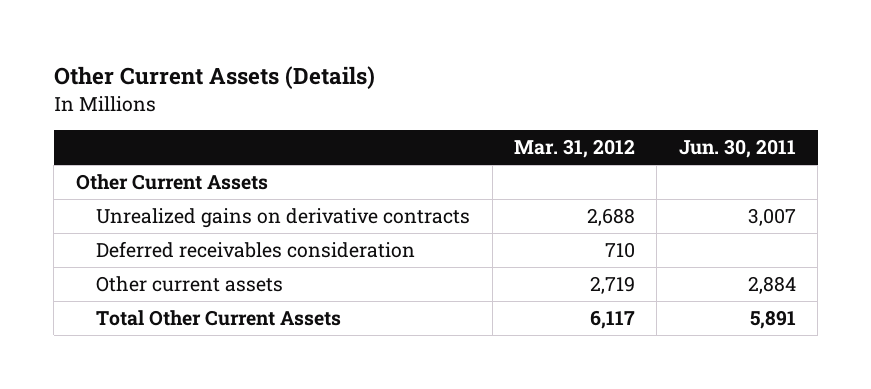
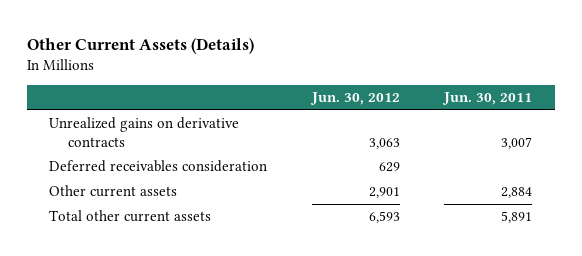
- | Mar. 31, 2012 | Jun. 30, 2011
+ | Jun. 30, 2012 | Jun. 30, 2011
- Other Current Assets
- Total Other Current Assets | 6,117 | 5,891
+ Total other current assets | 6,593 | 5,891

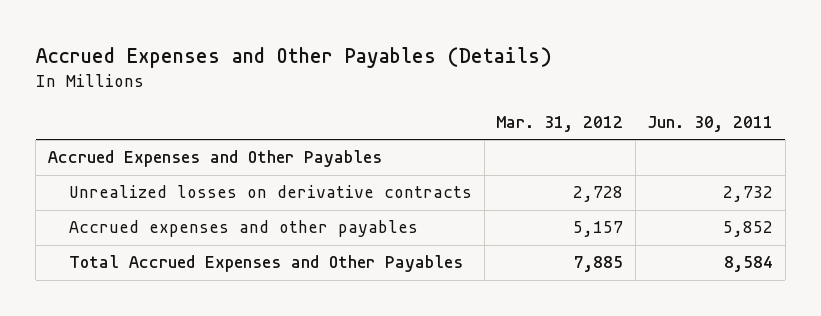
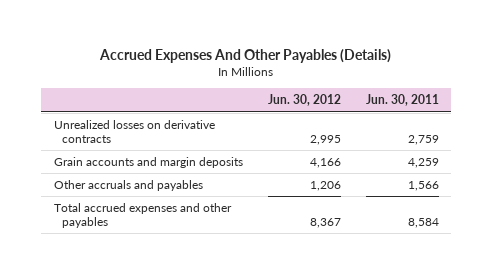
- Accrued Expenses and Other Payables (Details)
+ Accrued Expenses And Other Payables (Details)
- | Mar. 31, 2012 | Jun. 30, 2011
+ | Jun. 30, 2012 | Jun. 30, 2011
- Accrued Expenses and Other Payables
- Unrealized losses on derivative contracts | 2,728 | 2,732
- Accrued expenses and other payables | 5,157 | 5,852
- Total Accrued Expenses and Other Payables | 7,885 | 8,584
+ Unrealized losses on derivative contracts | 2,995 | 2,759
+ Grain accounts and margin deposits | 4,166 | 4,259
+ Other accruals and payables | 1,206 | 1,566
+ Total accrued expenses and other payables | 8,367 | 8,584

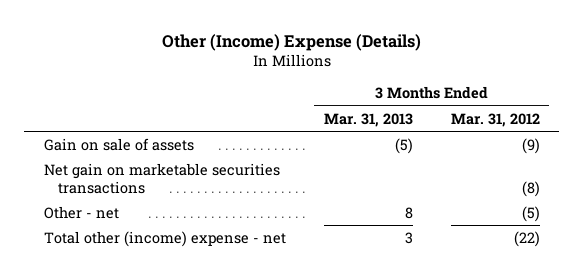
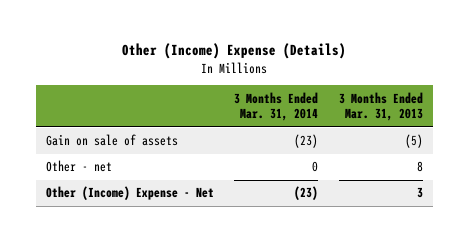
- | 3 Months Ended Mar. 31, 2013 | 3 Months Ended Mar. 31, 2012
+ | 3 Months Ended Mar. 31, 2014 | 3 Months Ended Mar. 31, 2013
- Net gain on marketable securities transactions | | (8)
- Total other (income) expense - net | 3 | (22)
+ Other (Income) Expense - Net | (23) | 3

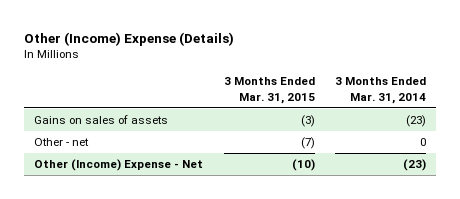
- | 3 Months Ended Mar. 31, 2014 | 3 Months Ended Mar. 31, 2013
+ | 3 Months Ended Mar. 31, 2015 | 3 Months Ended Mar. 31, 2014
- Gain on sale of assets | (23) | (5)
+ Gains on sales of assets | (3) | (23)

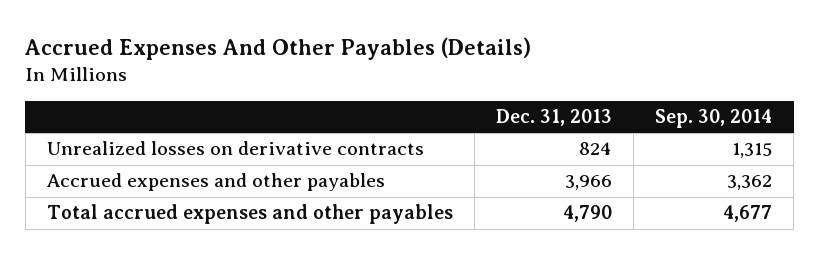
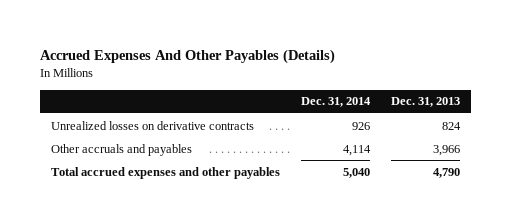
- | Dec. 31, 2013 | Sep. 30, 2014
+ | Dec. 31, 2014 | Dec. 31, 2013
- Accrued expenses and other payables | 3,966 | 3,362
+ Other accruals and payables | 4,114 | 3,966

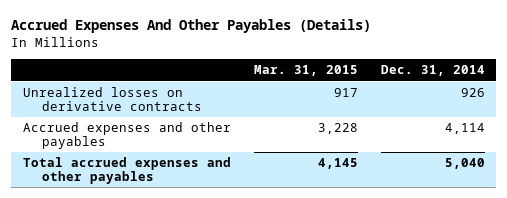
- | Dec. 31, 2014 | Dec. 31, 2013
+ | Mar. 31, 2015 | Dec. 31, 2014
- Other accruals and payables | 4,114 | 3,966
+ Accrued expenses and other payables | 3,228 | 4,114

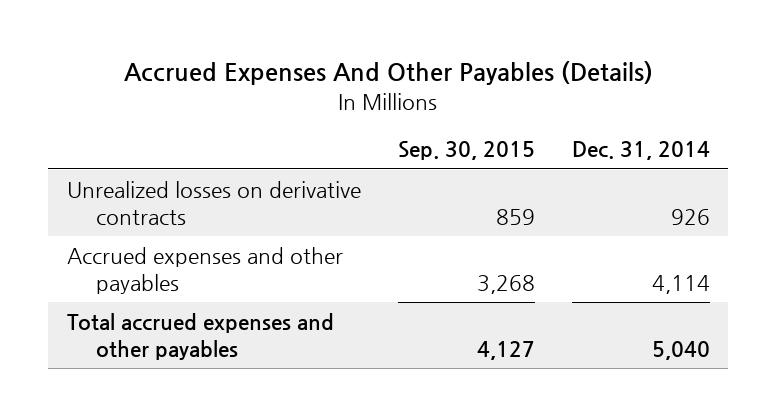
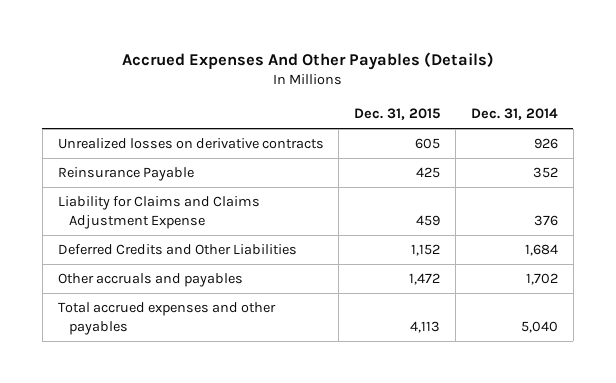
- | Sep. 30, 2015 | Dec. 31, 2014
+ | Dec. 31, 2015 | Dec. 31, 2014
- Accrued expenses and other payables | 3,268 | 4,114
+ Reinsurance Payable | 425 | 352
+ Liability for Claims and Claims Adjustment Expense | 459 | 376
+ Deferred Credits and Other Liabilities | 1,152 | 1,684
+ Other accruals and payables | 1,472 | 1,702

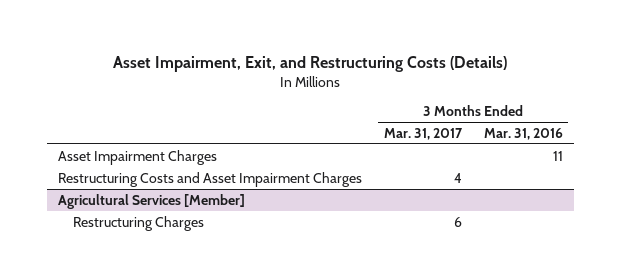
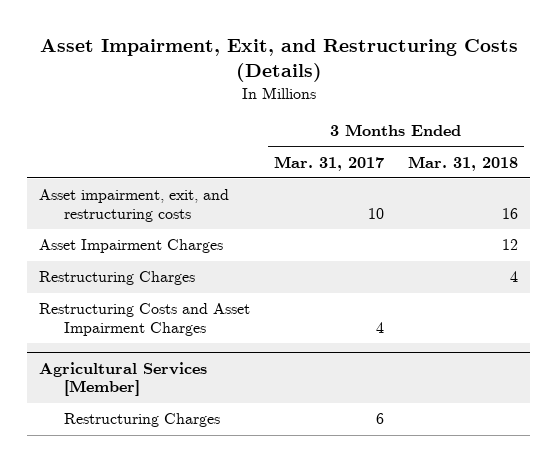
- | 3 Months Ended Mar. 31, 2017 | 3 Months Ended Mar. 31, 2016
+ | 3 Months Ended Mar. 31, 2017 | 3 Months Ended Mar. 31, 2018
+ Asset impairment, exit, and restructuring costs | 10 | 16
+ Restructuring Charges | | 4

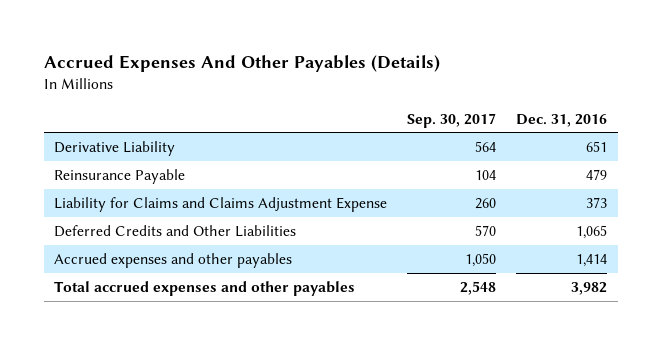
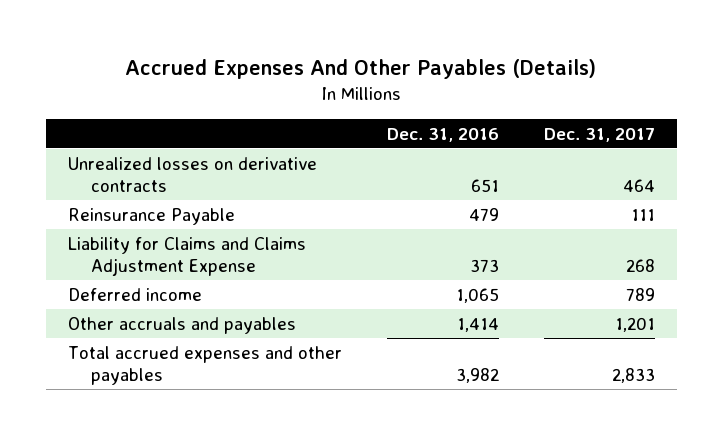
- | Sep. 30, 2017 | Dec. 31, 2016
+ | Dec. 31, 2016 | Dec. 31, 2017
- Derivative Liability | 564 | 651
+ Unrealized losses on derivative contracts | 651 | 464
- Deferred Credits and Other Liabilities | 570 | 1,065
- Accrued expenses and other payables | 1,050 | 1,414
+ Deferred income | 1,065 | 789
+ Other accruals and payables | 1,414 | 1,201

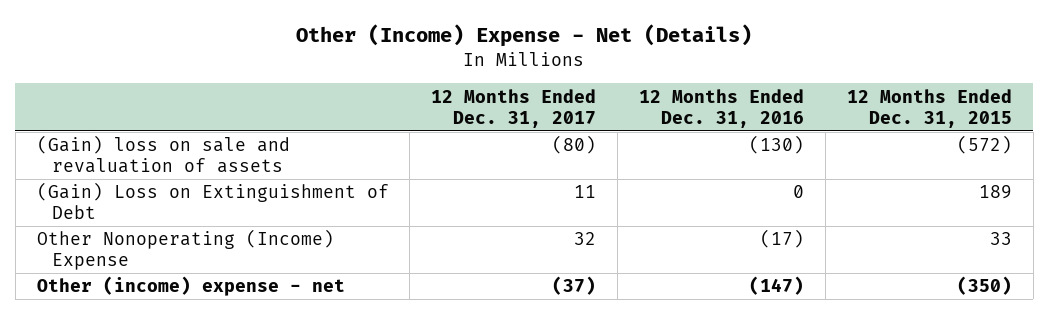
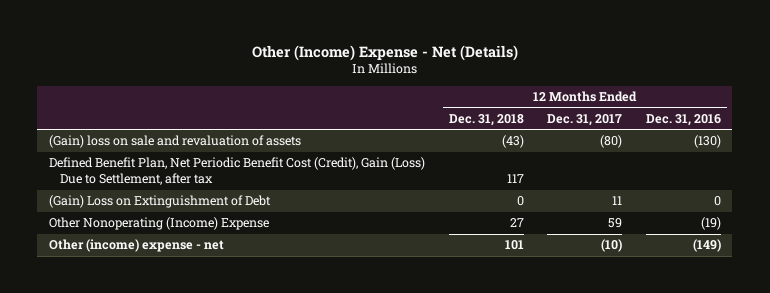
- | 12 Months Ended Dec. 31, 2017 | 12 Months Ended Dec. 31, 2016 | 12 Months Ended Dec. 31, 2015
+ | 12 Months Ended Dec. 31, 2018 | 12 Months Ended Dec. 31, 2017 | 12 Months Ended Dec. 31, 2016
+ Defined Benefit Plan, Net Periodic Benefit Cost (Credit), Gain (Loss) Due to Settlement, after tax | 117 | |
- Other Nonoperating (Income) Expense | 32 | (17) | 33
- Other (income) expense - net | (37) | (147) | (350)
+ Other Nonoperating (Income) Expense | 27 | 59 | (19)
+ Other (income) expense - net | 101 | (10) | (149)

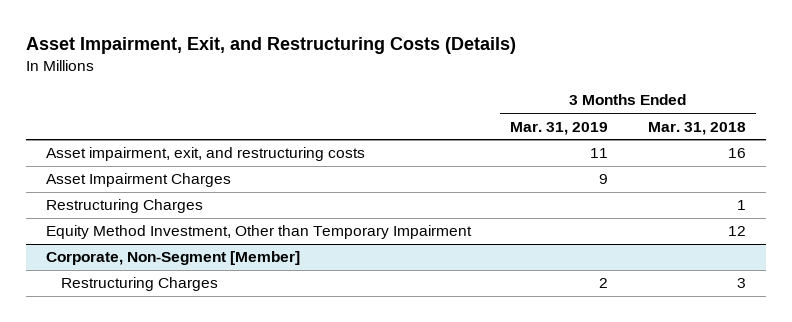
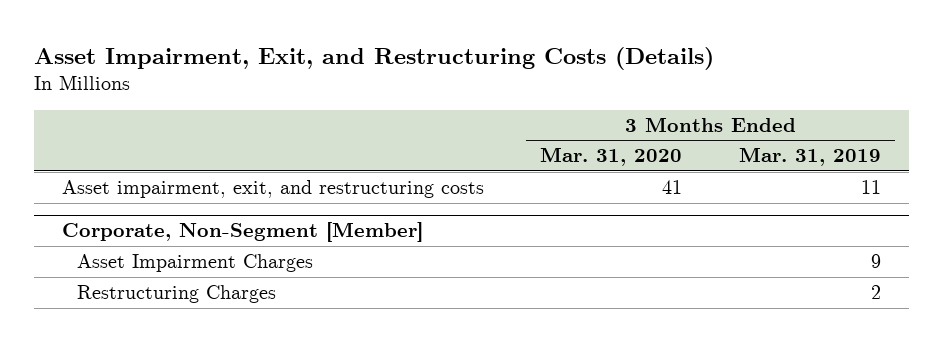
- | 3 Months Ended Mar. 31, 2019 | 3 Months Ended Mar. 31, 2018
+ | 3 Months Ended Mar. 31, 2020 | 3 Months Ended Mar. 31, 2019
- Asset Impairment Charges | 9 |
- Restructuring Charges | | 1
- Equity Method Investment, Other than Temporary Impairment | | 12
@ Corporate, Non-Segment [Member]
+ Asset Impairment Charges | | 9

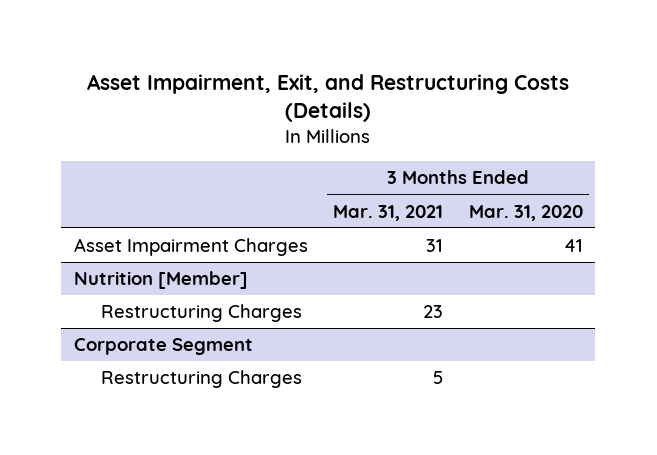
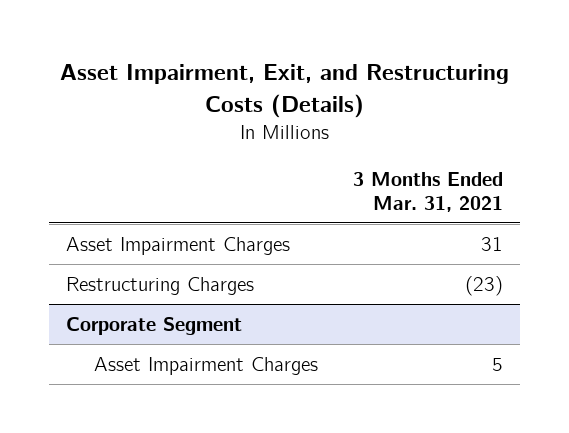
- | 3 Months Ended Mar. 31, 2021 | 3 Months Ended Mar. 31, 2020
+ | 3 Months Ended Mar. 31, 2021
- Nutrition [Member]
- Restructuring Charges | 23 |
+ Restructuring Charges | (23)
@ Corporate Segment
- Restructuring Charges | 5 |
+ Asset Impairment Charges | 5

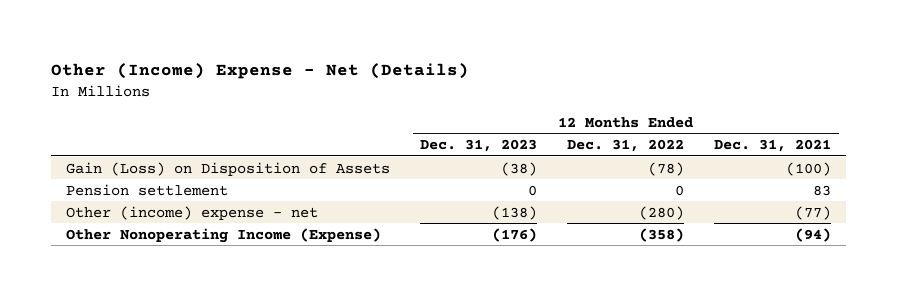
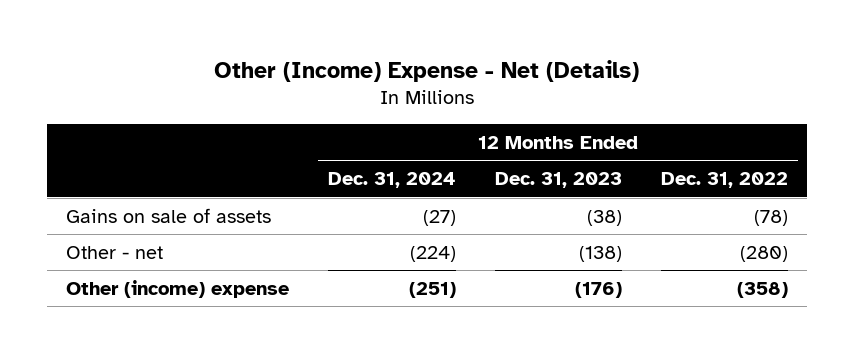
- | 12 Months Ended Dec. 31, 2023 | 12 Months Ended Dec. 31, 2022 | 12 Months Ended Dec. 31, 2021
+ | 12 Months Ended Dec. 31, 2024 | 12 Months Ended Dec. 31, 2023 | 12 Months Ended Dec. 31, 2022
- Gain (Loss) on Disposition of Assets | (38) | (78) | (100)
- Pension settlement | 0 | 0 | 83
- Other (income) expense - net | (138) | (280) | (77)
- Other Nonoperating Income (Expense) | (176) | (358) | (94)
+ Gains on sale of assets | (27) | (38) | (78)
+ Other - net | (224) | (138) | (280)
+ Other (income) expense | (251) | (176) | (358)

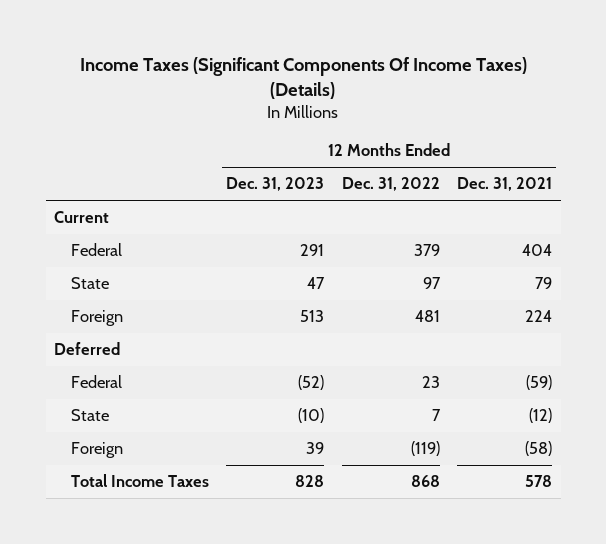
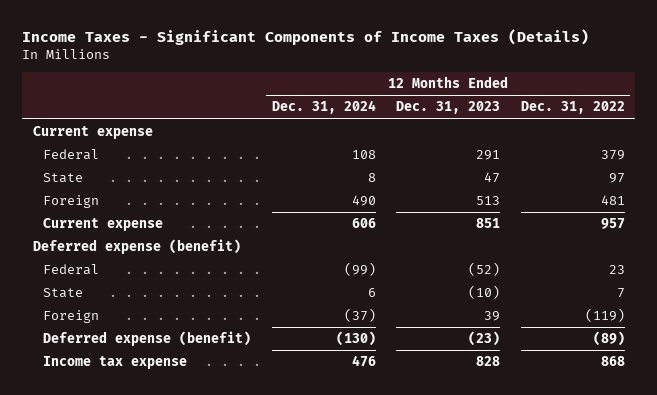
- Income Taxes (Significant Components Of Income Taxes) (Details)
+ Income Taxes - Significant Components of Income Taxes (Details)
- | 12 Months Ended Dec. 31, 2023 | 12 Months Ended Dec. 31, 2022 | 12 Months Ended Dec. 31, 2021
+ | 12 Months Ended Dec. 31, 2024 | 12 Months Ended Dec. 31, 2023 | 12 Months Ended Dec. 31, 2022
- Current
+ Current expense
- Deferred
+ Current expense | 606 | 851 | 957
+ Deferred expense (benefit)
- Total Income Taxes | 828 | 868 | 578
+ Deferred expense (benefit) | (130) | (23) | (89)
+ Income tax expense | 476 | 828 | 868

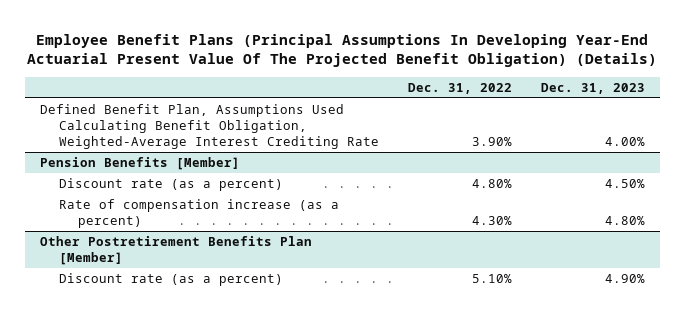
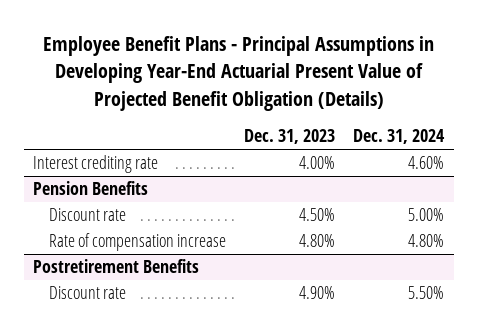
- Employee Benefit Plans (Principal Assumptions In Developing Year-End Actuarial Present Value Of The Projected Benefit Obligation) (Details)
+ Employee Benefit Plans - Principal Assumptions in Developing Year-End Actuarial Present Value of Projected Benefit Obligation (Details)
- | Dec. 31, 2022 | Dec. 31, 2023
+ | Dec. 31, 2023 | Dec. 31, 2024
- Defined Benefit Plan, Assumptions Used Calculating Benefit Obligation, Weighted-Average Interest Crediting Rate | 3.90% | 4.00%
- Pension Benefits [Member]
- Discount rate (as a percent) | 4.80% | 4.50%
- Rate of compensation increase (as a percent) | 4.30% | 4.80%
- Other Postretirement Benefits Plan [Member]
- Discount rate (as a percent) | 5.10% | 4.90%
+ Interest crediting rate | 4.00% | 4.60%
+ Pension Benefits
+ Discount rate | 4.50% | 5.00%
+ Rate of compensation increase | 4.80% | 4.80%
+ Postretirement Benefits
+ Discount rate | 4.90% | 5.50%

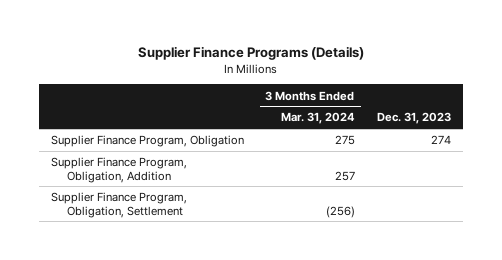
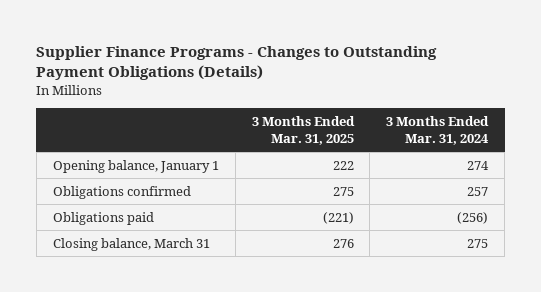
- Supplier Finance Programs (Details)
+ Supplier Finance Programs - Changes to Outstanding Payment Obligations (Details)
- | 3 Months Ended Mar. 31, 2024 | Dec. 31, 2023
+ | 3 Months Ended Mar. 31, 2025 | 3 Months Ended Mar. 31, 2024
- Supplier Finance Program, Obligation | 275 | 274
- Supplier Finance Program, Obligation, Addition | 257 |
- Supplier Finance Program, Obligation, Settlement | (256) |
+ Opening balance, January 1 | 222 | 274
+ Obligations confirmed | 275 | 257
+ Obligations paid | (221) | (256)
+ Closing balance, March 31 | 276 | 275

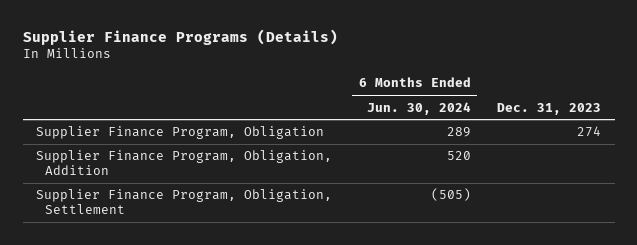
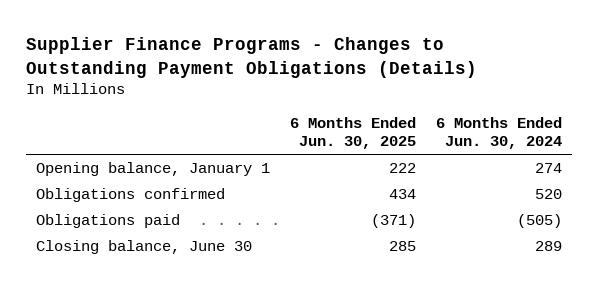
- Supplier Finance Programs (Details)
+ Supplier Finance Programs - Changes to Outstanding Payment Obligations (Details)
- | 6 Months Ended Jun. 30, 2024 | Dec. 31, 2023
+ | 6 Months Ended Jun. 30, 2025 | 6 Months Ended Jun. 30, 2024
- Supplier Finance Program, Obligation | 289 | 274
- Supplier Finance Program, Obligation, Addition | 520 |
- Supplier Finance Program, Obligation, Settlement | (505) |
+ Opening balance, January 1 | 222 | 274
+ Obligations confirmed | 434 | 520
+ Obligations paid | (371) | (505)
+ Closing balance, June 30 | 285 | 289

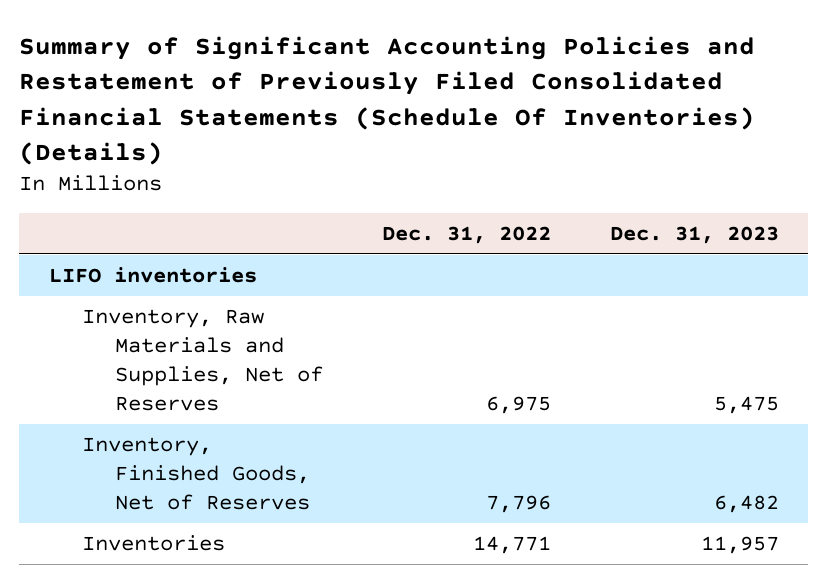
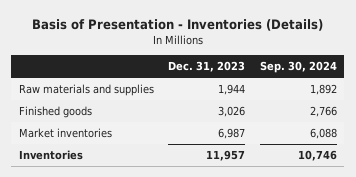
- Summary of Significant Accounting Policies and Restatement of Previously Filed Consolidated Financial Statements (Schedule Of Inventories) (Details)
+ Basis of Presentation - Inventories (Details)
- | Dec. 31, 2022 | Dec. 31, 2023
+ | Dec. 31, 2023 | Sep. 30, 2024
- LIFO inventories
- Inventory, Raw Materials and Supplies, Net of Reserves | 6,975 | 5,475
- Inventory, Finished Goods, Net of Reserves | 7,796 | 6,482
+ Raw materials and supplies | 1,944 | 1,892
+ Finished goods | 3,026 | 2,766
+ Market inventories | 6,987 | 6,088

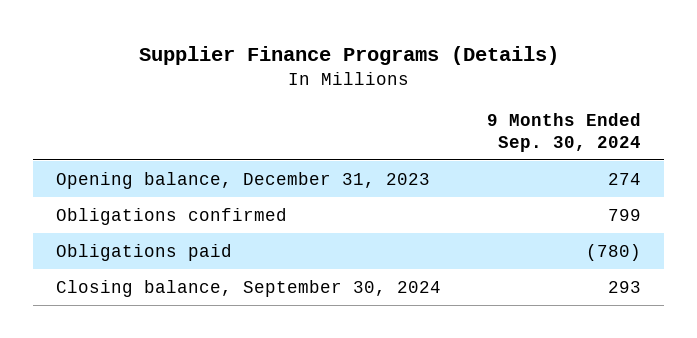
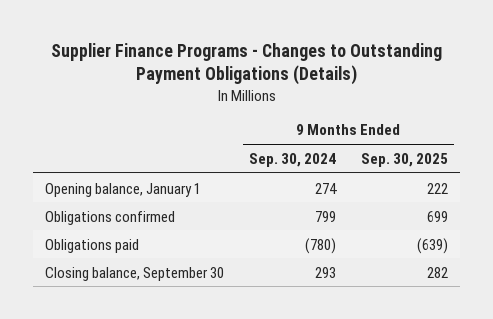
- Supplier Finance Programs (Details)
+ Supplier Finance Programs - Changes to Outstanding Payment Obligations (Details)
- | 9 Months Ended Sep. 30, 2024
+ | 9 Months Ended Sep. 30, 2024 | 9 Months Ended Sep. 30, 2025
- Opening balance, December 31, 2023 | 274
+ Opening balance, January 1 | 274 | 222
- Closing balance, September 30, 2024 | 293
+ Closing balance, September 30 | 293 | 282

